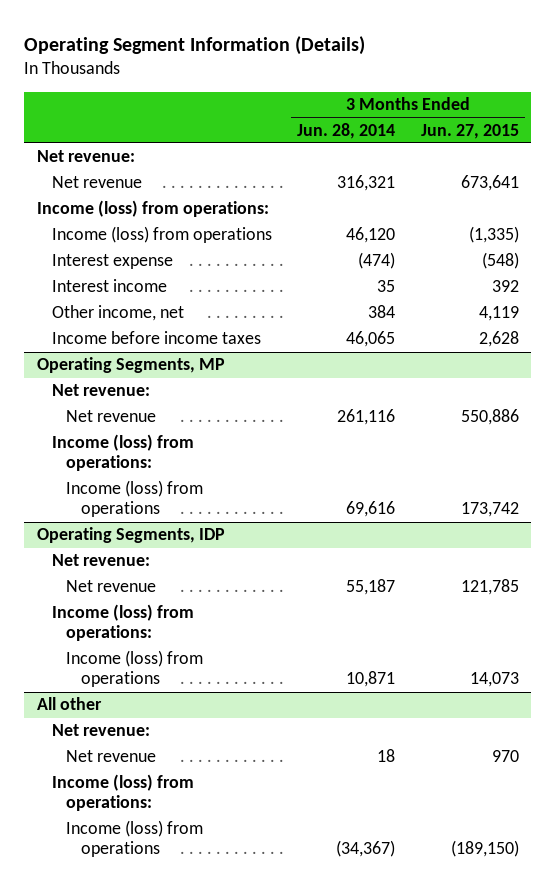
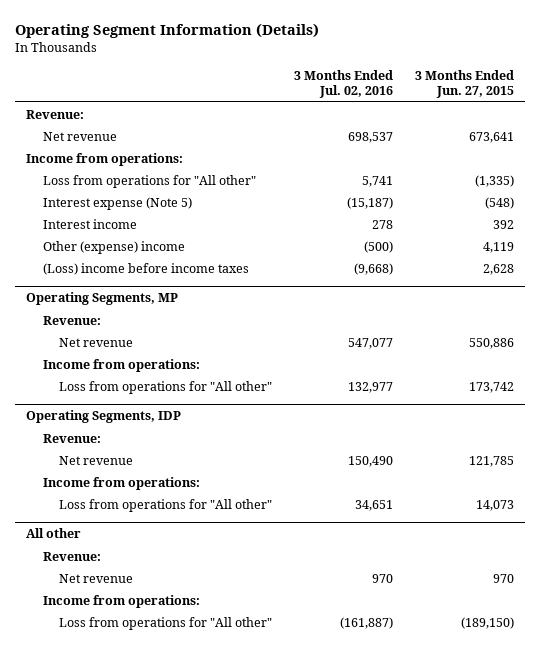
- | 3 Months Ended Jun. 28, 2014 | 3 Months Ended Jun. 27, 2015
+ | 3 Months Ended Jul. 02, 2016 | 3 Months Ended Jun. 27, 2015
- Net revenue:
+ Revenue:
- Income (loss) from operations:
- Income (loss) from operations | 46,120 | (1,335)
- Interest expense | (474) | (548)
+ Income from operations:
+ Loss from operations for "All other" | 5,741 | (1,335)
+ Interest expense (Note 5) | (15,187) | (548)
- Other income, net | 384 | 4,119
- Income before income taxes | 46,065 | 2,628
+ Other (expense) income | (500) | 4,119
+ (Loss) income before income taxes | (9,668) | 2,628
@ Operating Segments, MP
- Net revenue:
+ Revenue:
- Income (loss) from operations:
- Income (loss) from operations | 69,616 | 173,742
+ Income from operations:
+ Loss from operations for "All other" | 132,977 | 173,742
@ Operating Segments, IDP
- Net revenue:
+ Revenue:
- Income (loss) from operations:
- Income (loss) from operations | 10,871 | 14,073
+ Income from operations:
+ Loss from operations for "All other" | 34,651 | 14,073
@ All other
- Net revenue:
+ Revenue:
- Income (loss) from operations:
- Income (loss) from operations | (34,367) | (189,150)
+ Income from operations:
+ Loss from operations for "All other" | (161,887) | (189,150)

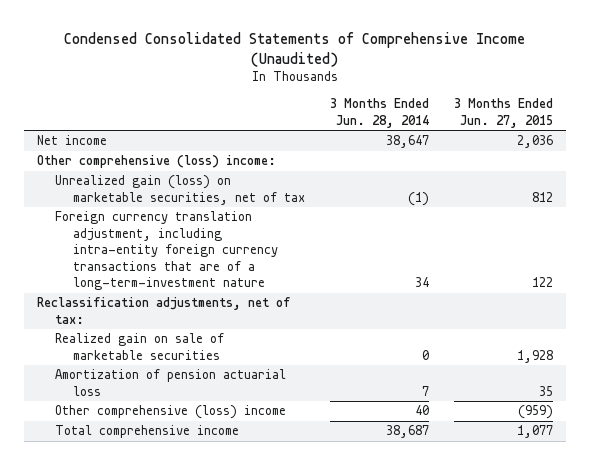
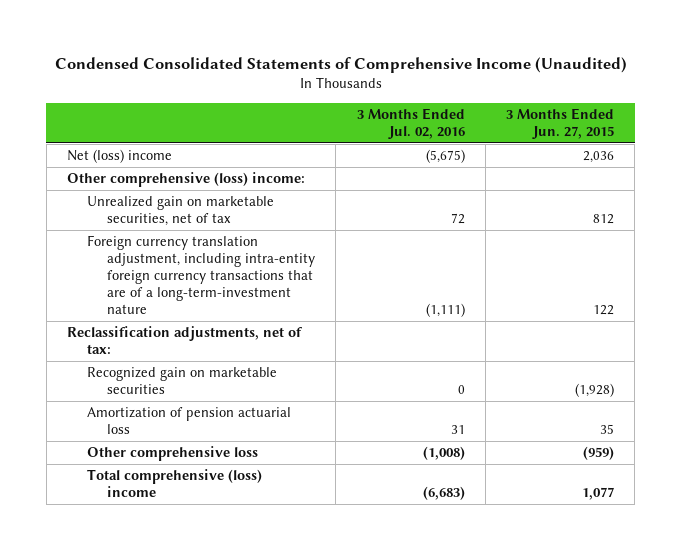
- | 3 Months Ended Jun. 28, 2014 | 3 Months Ended Jun. 27, 2015
+ | 3 Months Ended Jul. 02, 2016 | 3 Months Ended Jun. 27, 2015
- Net income | 38,647 | 2,036
+ Net (loss) income | (5,675) | 2,036
- Unrealized gain (loss) on marketable securities, net of tax | (1) | 812
+ Unrealized gain on marketable securities, net of tax | 72 | 812
- Realized gain on sale of marketable securities | 0 | 1,928
+ Recognized gain on marketable securities | 0 | (1,928)
- Other comprehensive (loss) income | 40 | (959)
- Total comprehensive income | 38,687 | 1,077
+ Other comprehensive loss | (1,008) | (959)
+ Total comprehensive (loss) income | (6,683) | 1,077

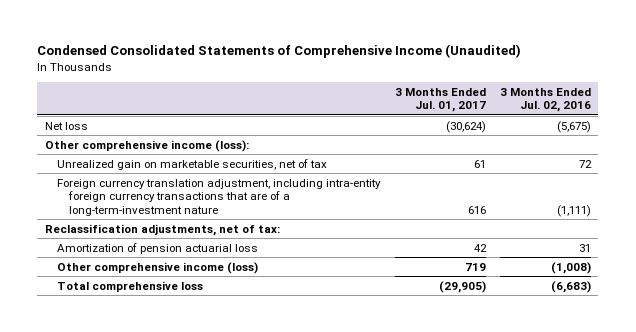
- | 3 Months Ended Jul. 02, 2016 | 3 Months Ended Jun. 27, 2015
+ | 3 Months Ended Jul. 01, 2017 | 3 Months Ended Jul. 02, 2016
- Net (loss) income | (5,675) | 2,036
- Other comprehensive (loss) income:
+ Net loss | (30,624) | (5,675)
+ Other comprehensive income (loss):
- Recognized gain on marketable securities | 0 | (1,928)
- Other comprehensive loss | (1,008) | (959)
- Total comprehensive (loss) income | (6,683) | 1,077
+ Other comprehensive income (loss) | 719 | (1,008)
+ Total comprehensive loss | (29,905) | (6,683)

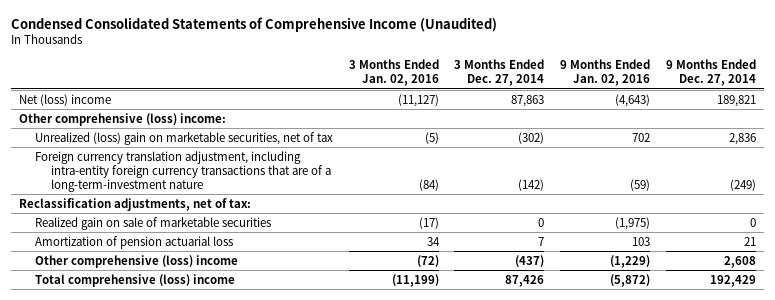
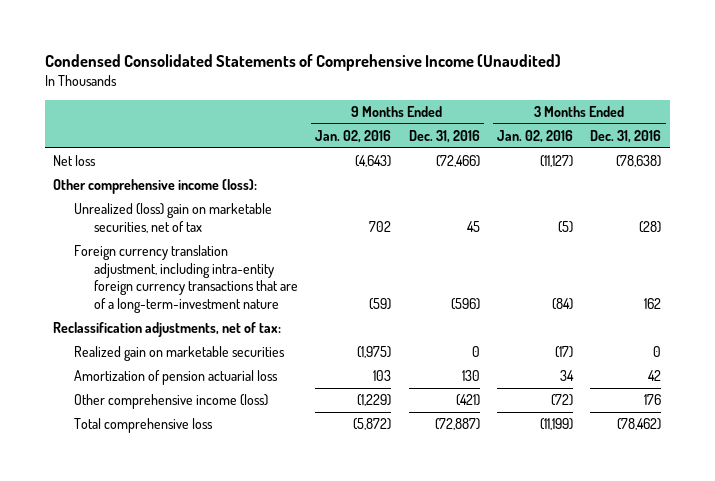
- | 3 Months Ended Jan. 02, 2016 | 3 Months Ended Dec. 27, 2014 | 9 Months Ended Jan. 02, 2016 | 9 Months Ended Dec. 27, 2014
+ | 9 Months Ended Jan. 02, 2016 | 9 Months Ended Dec. 31, 2016 | 3 Months Ended Jan. 02, 2016 | 3 Months Ended Dec. 31, 2016
- Net (loss) income | (11,127) | 87,863 | (4,643) | 189,821
- Other comprehensive (loss) income:
+ Net loss | (4,643) | (72,466) | (11,127) | (78,638)
+ Other comprehensive income (loss):
- Realized gain on sale of marketable securities | (17) | 0 | (1,975) | 0
+ Realized gain on marketable securities | (1,975) | 0 | (17) | 0
- Other comprehensive (loss) income | (72) | (437) | (1,229) | 2,608
- Total comprehensive (loss) income | (11,199) | 87,426 | (5,872) | 192,429
+ Other comprehensive income (loss) | (1,229) | (421) | (72) | 176
+ Total comprehensive loss | (5,872) | (72,887) | (11,199) | (78,462)

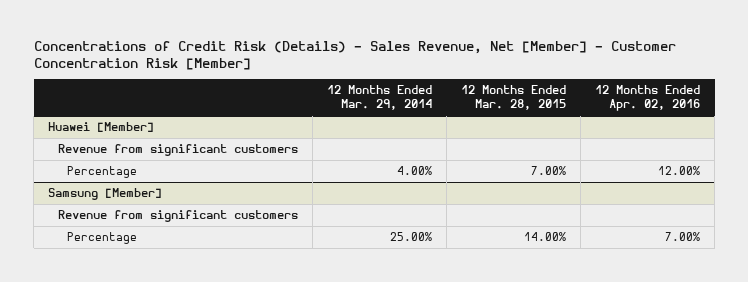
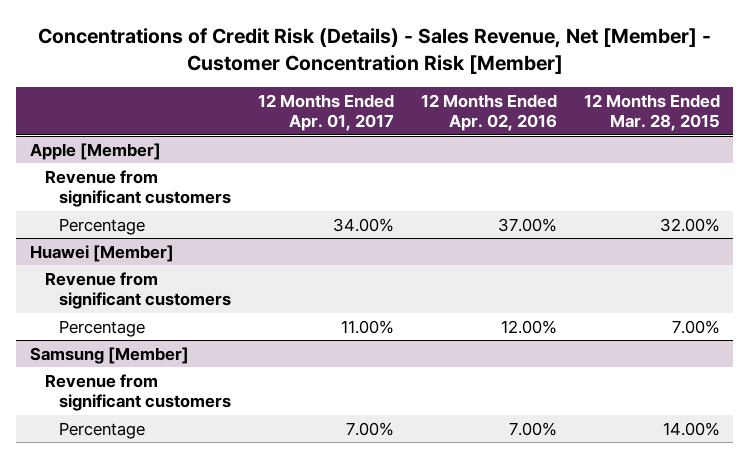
- | 12 Months Ended Mar. 29, 2014 | 12 Months Ended Mar. 28, 2015 | 12 Months Ended Apr. 02, 2016
+ | 12 Months Ended Apr. 01, 2017 | 12 Months Ended Apr. 02, 2016 | 12 Months Ended Mar. 28, 2015
+ Apple [Member]
+ Revenue from significant customers
+ Percentage | 34.00% | 37.00% | 32.00%

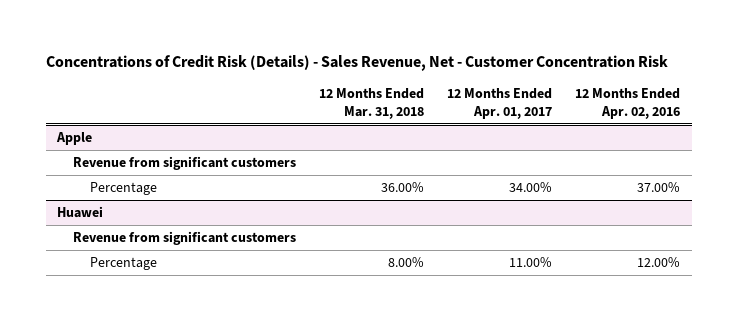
- Concentrations of Credit Risk (Details) - Sales Revenue, Net [Member] - Customer Concentration Risk [Member]
+ Concentrations of Credit Risk (Details) - Sales Revenue, Net - Customer Concentration Risk
- | 12 Months Ended Apr. 01, 2017 | 12 Months Ended Apr. 02, 2016 | 12 Months Ended Mar. 28, 2015
+ | 12 Months Ended Mar. 31, 2018 | 12 Months Ended Apr. 01, 2017 | 12 Months Ended Apr. 02, 2016
- Apple [Member]
+ Apple
- Huawei [Member]
+ Huawei
- Samsung [Member]
- Revenue from significant customers
- Percentage | 7.00% | 7.00% | 14.00%

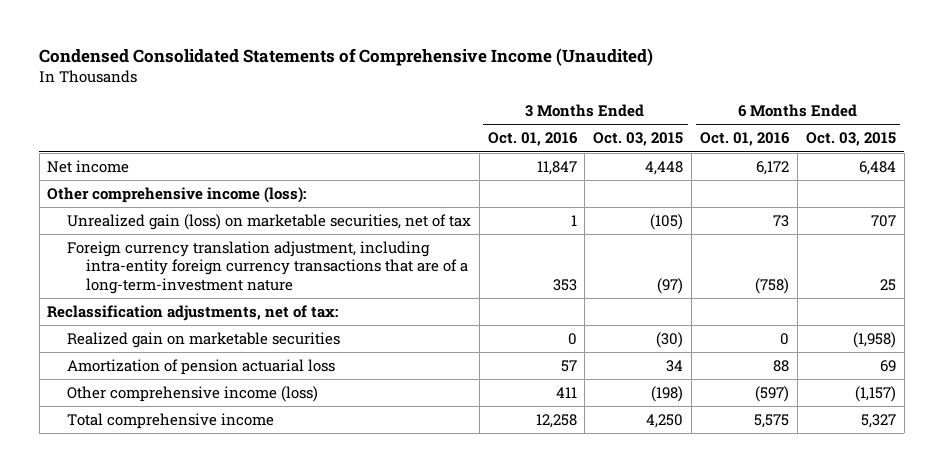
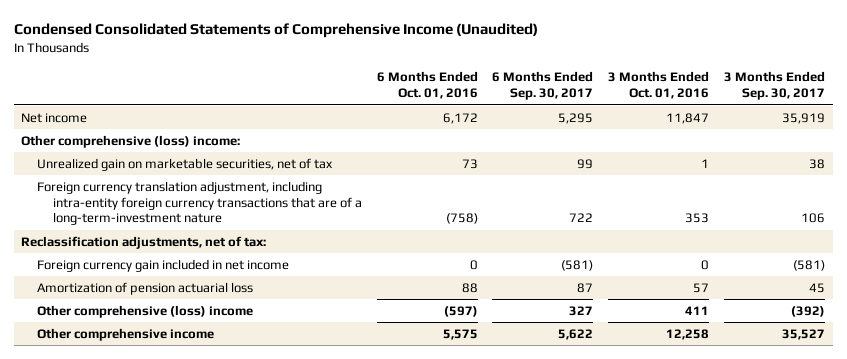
- | 3 Months Ended Oct. 01, 2016 | 3 Months Ended Oct. 03, 2015 | 6 Months Ended Oct. 01, 2016 | 6 Months Ended Oct. 03, 2015
+ | 6 Months Ended Oct. 01, 2016 | 6 Months Ended Sep. 30, 2017 | 3 Months Ended Oct. 01, 2016 | 3 Months Ended Sep. 30, 2017
- Other comprehensive income (loss):
- Unrealized gain (loss) on marketable securities, net of tax | 1 | (105) | 73 | 707
+ Other comprehensive (loss) income:
+ Unrealized gain on marketable securities, net of tax | 73 | 99 | 1 | 38
- Realized gain on marketable securities | 0 | (30) | 0 | (1,958)
+ Foreign currency gain included in net income | 0 | (581) | 0 | (581)
- Other comprehensive income (loss) | 411 | (198) | (597) | (1,157)
- Total comprehensive income | 12,258 | 4,250 | 5,575 | 5,327
+ Other comprehensive (loss) income | (597) | 327 | 411 | (392)
+ Other comprehensive income | 5,575 | 5,622 | 12,258 | 35,527

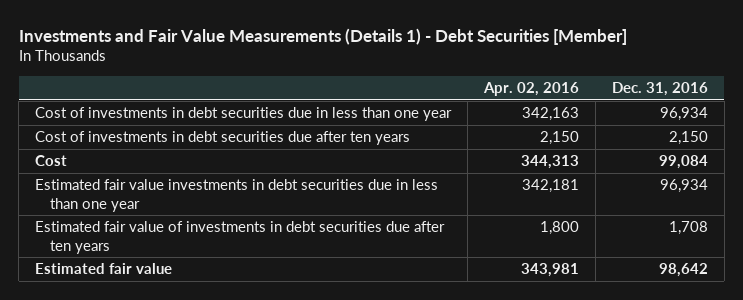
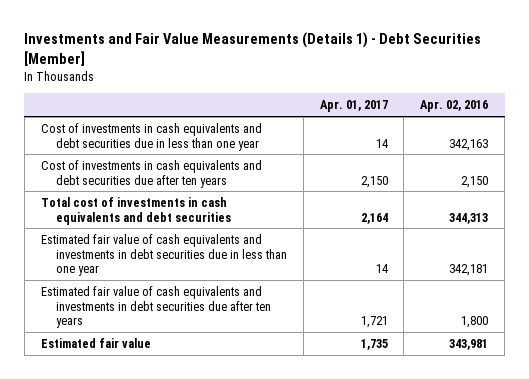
- | Apr. 02, 2016 | Dec. 31, 2016
+ | Apr. 01, 2017 | Apr. 02, 2016
- Cost of investments in debt securities due in less than one year | 342,163 | 96,934
- Cost of investments in debt securities due after ten years | 2,150 | 2,150
- Cost | 344,313 | 99,084
- Estimated fair value investments in debt securities due in less than one year | 342,181 | 96,934
- Estimated fair value of investments in debt securities due after ten years | 1,800 | 1,708
+ Cost of investments in cash equivalents and debt securities due in less than one year | 14 | 342,163
+ Cost of investments in cash equivalents and debt securities due after ten years | 2,150 | 2,150
+ Total cost of investments in cash equivalents and debt securities | 2,164 | 344,313
+ Estimated fair value of cash equivalents and investments in debt securities due in less than one year | 14 | 342,181
+ Estimated fair value of cash equivalents and investments in debt securities due after ten years | 1,721 | 1,800

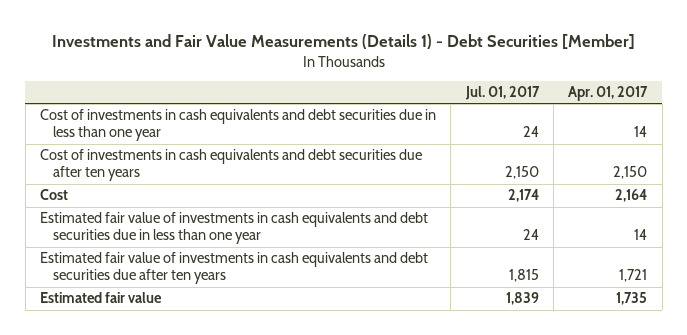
- | Apr. 01, 2017 | Apr. 02, 2016
+ | Jul. 01, 2017 | Apr. 01, 2017
- Total cost of investments in cash equivalents and debt securities | 2,164 | 344,313
- Estimated fair value of cash equivalents and investments in debt securities due in less than one year | 14 | 342,181
- Estimated fair value of cash equivalents and investments in debt securities due after ten years | 1,721 | 1,800
+ Cost | 2,174 | 2,164
+ Estimated fair value of investments in cash equivalents and debt securities due in less than one year | 24 | 14
+ Estimated fair value of investments in cash equivalents and debt securities due after ten years | 1,815 | 1,721

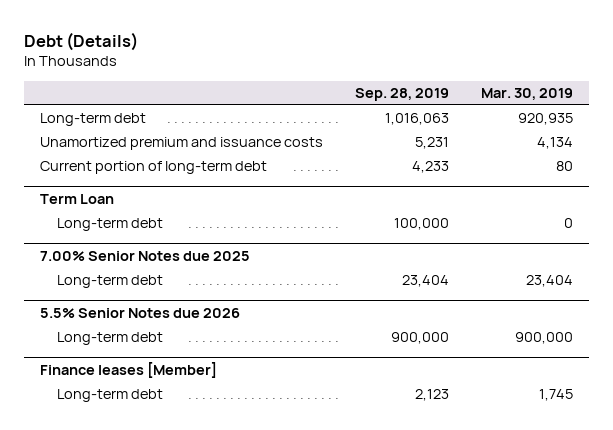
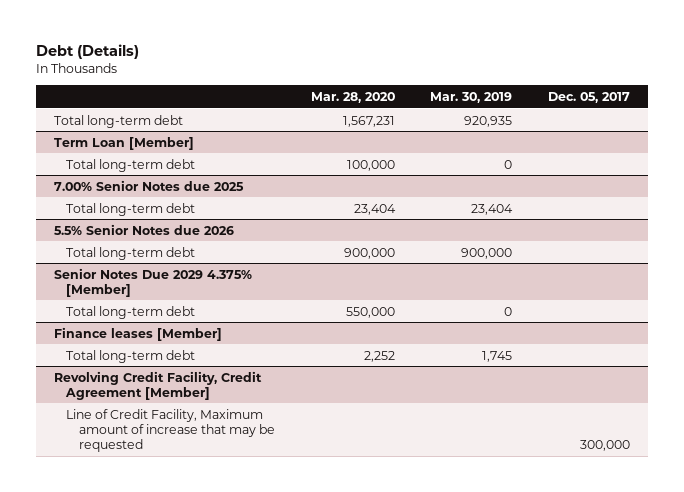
- | Sep. 28, 2019 | Mar. 30, 2019
+ | Mar. 28, 2020 | Mar. 30, 2019 | Dec. 05, 2017
- Long-term debt | 1,016,063 | 920,935
- Unamortized premium and issuance costs | 5,231 | 4,134
- Current portion of long-term debt | 4,233 | 80
- Term Loan
- Long-term debt | 100,000 | 0
+ Total long-term debt | 1,567,231 | 920,935 |
+ Term Loan [Member]
+ Total long-term debt | 100,000 | 0 |
@ 7.00% Senior Notes due 2025
- Long-term debt | 23,404 | 23,404
+ Total long-term debt | 23,404 | 23,404 |
@ 5.5% Senior Notes due 2026
- Long-term debt | 900,000 | 900,000
+ Total long-term debt | 900,000 | 900,000 |
+ Senior Notes Due 2029 4.375% [Member]
+ Total long-term debt | 550,000 | 0 |
@ Finance leases [Member]
- Long-term debt | 2,123 | 1,745
+ Total long-term debt | 2,252 | 1,745 |
+ Revolving Credit Facility, Credit Agreement [Member]
+ Line of Credit Facility, Maximum amount of increase that may be requested | | | 300,000

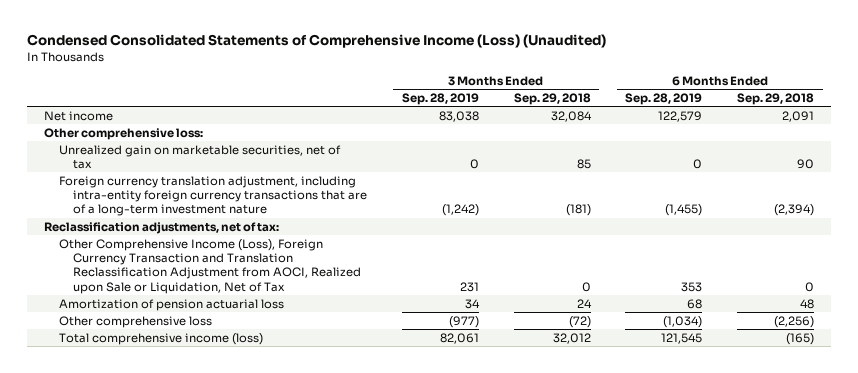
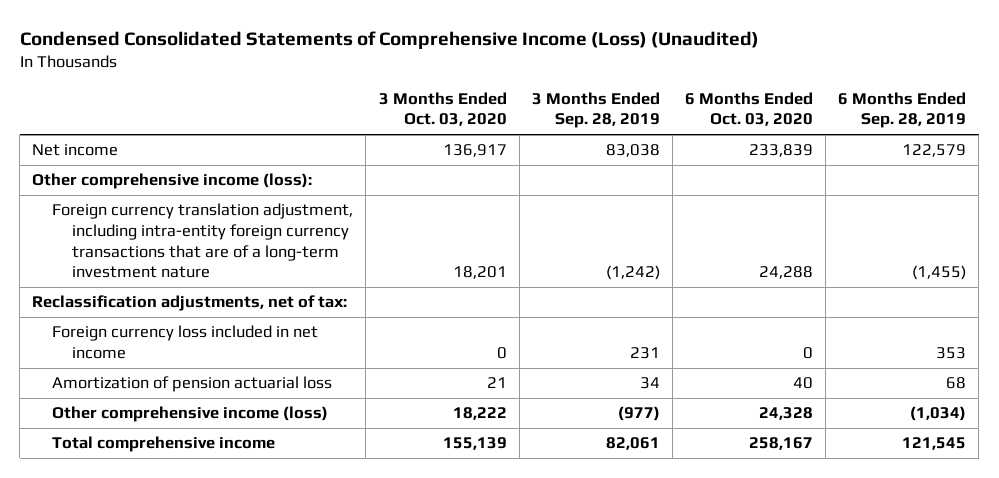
- | 3 Months Ended Sep. 28, 2019 | 3 Months Ended Sep. 29, 2018 | 6 Months Ended Sep. 28, 2019 | 6 Months Ended Sep. 29, 2018
+ | 3 Months Ended Oct. 03, 2020 | 3 Months Ended Sep. 28, 2019 | 6 Months Ended Oct. 03, 2020 | 6 Months Ended Sep. 28, 2019
- Other comprehensive loss:
- Unrealized gain on marketable securities, net of tax | 0 | 85 | 0 | 90
+ Other comprehensive income (loss):
- Other Comprehensive Income (Loss), Foreign Currency Transaction and Translation Reclassification Adjustment from AOCI, Realized upon Sale or Liquidation, Net of Tax | 231 | 0 | 353 | 0
+ Foreign currency loss included in net income | 0 | 231 | 0 | 353
- Other comprehensive loss | (977) | (72) | (1,034) | (2,256)
- Total comprehensive income (loss) | 82,061 | 32,012 | 121,545 | (165)
+ Other comprehensive income (loss) | 18,222 | (977) | 24,328 | (1,034)
+ Total comprehensive income | 155,139 | 82,061 | 258,167 | 121,545

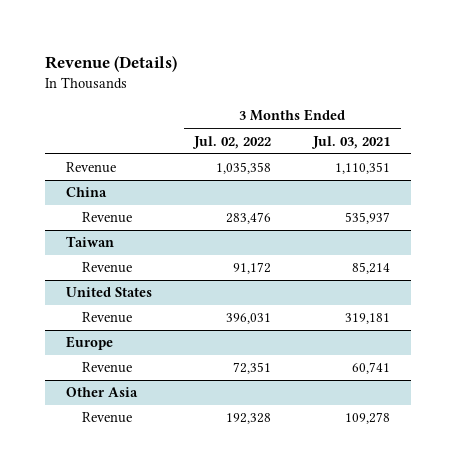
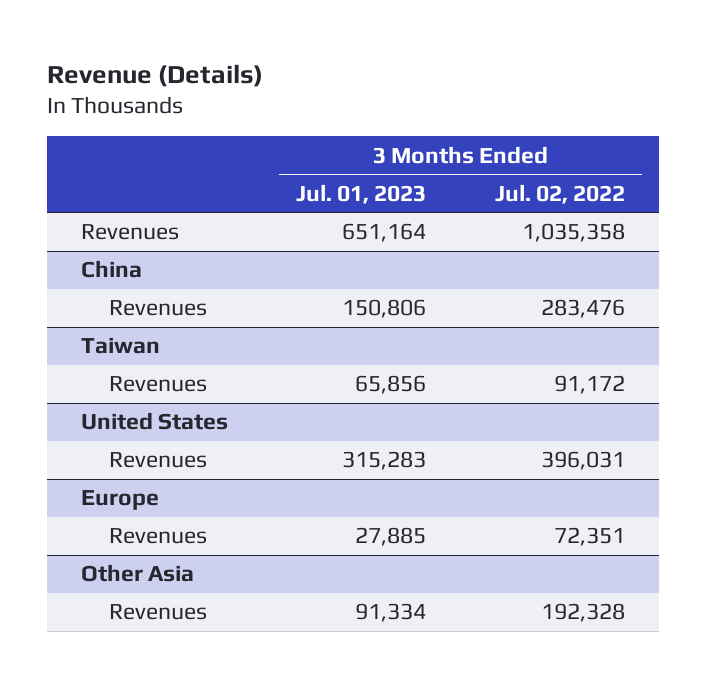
- | 3 Months Ended Jul. 02, 2022 | 3 Months Ended Jul. 03, 2021
+ | 3 Months Ended Jul. 01, 2023 | 3 Months Ended Jul. 02, 2022
- Revenue | 1,035,358 | 1,110,351
+ Revenues | 651,164 | 1,035,358
@ China
- Revenue | 283,476 | 535,937
+ Revenues | 150,806 | 283,476
@ Taiwan
- Revenue | 91,172 | 85,214
+ Revenues | 65,856 | 91,172
@ United States
- Revenue | 396,031 | 319,181
+ Revenues | 315,283 | 396,031
@ Europe
- Revenue | 72,351 | 60,741
+ Revenues | 27,885 | 72,351
@ Other Asia
- Revenue | 192,328 | 109,278
+ Revenues | 91,334 | 192,328

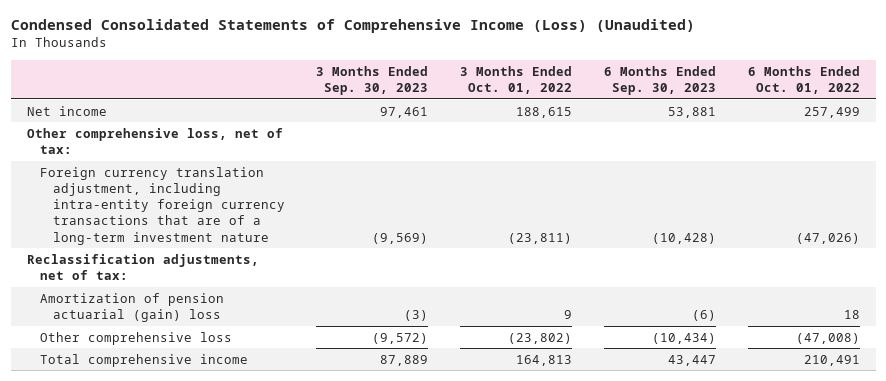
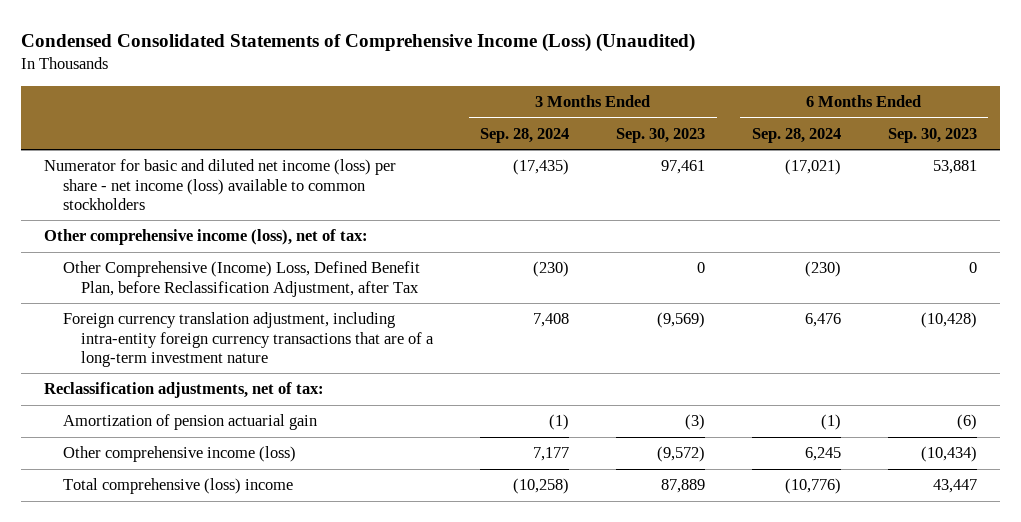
- | 3 Months Ended Sep. 30, 2023 | 3 Months Ended Oct. 01, 2022 | 6 Months Ended Sep. 30, 2023 | 6 Months Ended Oct. 01, 2022
+ | 3 Months Ended Sep. 28, 2024 | 3 Months Ended Sep. 30, 2023 | 6 Months Ended Sep. 28, 2024 | 6 Months Ended Sep. 30, 2023
- Net income | 97,461 | 188,615 | 53,881 | 257,499
- Other comprehensive loss, net of tax:
+ Numerator for basic and diluted net income (loss) per share - net income (loss) available to common stockholders | (17,435) | 97,461 | (17,021) | 53,881
+ Other comprehensive income (loss), net of tax:
+ Other Comprehensive (Income) Loss, Defined Benefit Plan, before Reclassification Adjustment, after Tax | (230) | 0 | (230) | 0
- Amortization of pension actuarial (gain) loss | (3) | 9 | (6) | 18
- Other comprehensive loss | (9,572) | (23,802) | (10,434) | (47,008)
- Total comprehensive income | 87,889 | 164,813 | 43,447 | 210,491
+ Amortization of pension actuarial gain | (1) | (3) | (1) | (6)
+ Other comprehensive income (loss) | 7,177 | (9,572) | 6,245 | (10,434)
+ Total comprehensive (loss) income | (10,258) | 87,889 | (10,776) | 43,447

